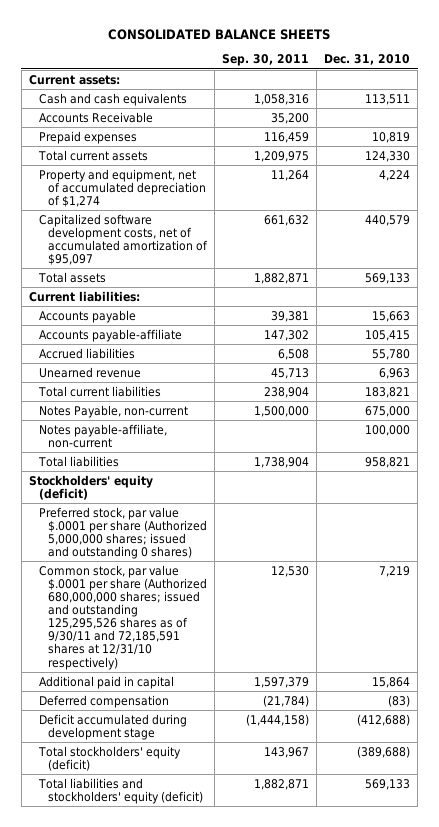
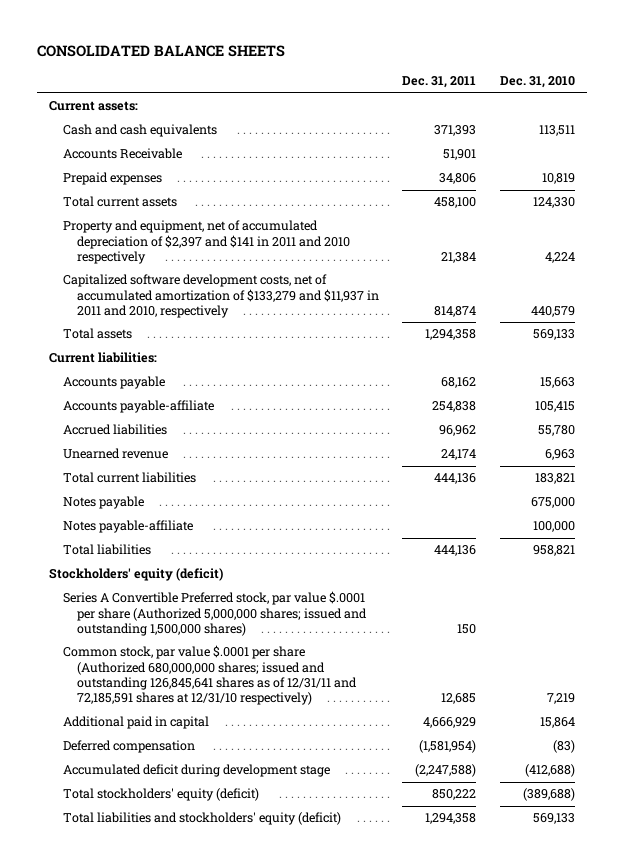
- | Sep. 30, 2011 | Dec. 31, 2010
+ | Dec. 31, 2011 | Dec. 31, 2010
- Property and equipment, net of accumulated depreciation of $1,274 | 11,264 | 4,224
- Capitalized software development costs, net of accumulated amortization of $95,097 | 661,632 | 440,579
+ Property and equipment, net of accumulated depreciation of $2,397 and $141 in 2011 and 2010 respectively | 21,384 | 4,224
+ Capitalized software development costs, net of accumulated amortization of $133,279 and $11,937 in 2011 and 2010, respectively | 814,874 | 440,579
- Notes Payable, non-current | 1,500,000 | 675,000
- Notes payable-affiliate, non-current | | 100,000
+ Notes payable | | 675,000
+ Notes payable-affiliate | | 100,000
- Preferred stock, par value $.0001 per share (Authorized 5,000,000 shares; issued and outstanding 0 shares)
- Common stock, par value $.0001 per share (Authorized 680,000,000 shares; issued and outstanding 125,295,526 shares as of 9/30/11 and 72,185,591 shares at 12/31/10 respectively) | 12,530 | 7,219
+ Series A Convertible Preferred stock, par value $.0001 per share (Authorized 5,000,000 shares; issued and outstanding 1,500,000 shares) | 150 |
+ Common stock, par value $.0001 per share (Authorized 680,000,000 shares; issued and outstanding 126,845,641 shares as of 12/31/11 and 72,185,591 shares at 12/31/10 respectively) | 12,685 | 7,219
- Deficit accumulated during development stage | (1,444,158) | (412,688)
+ Accumulated deficit during development stage | (2,247,588) | (412,688)

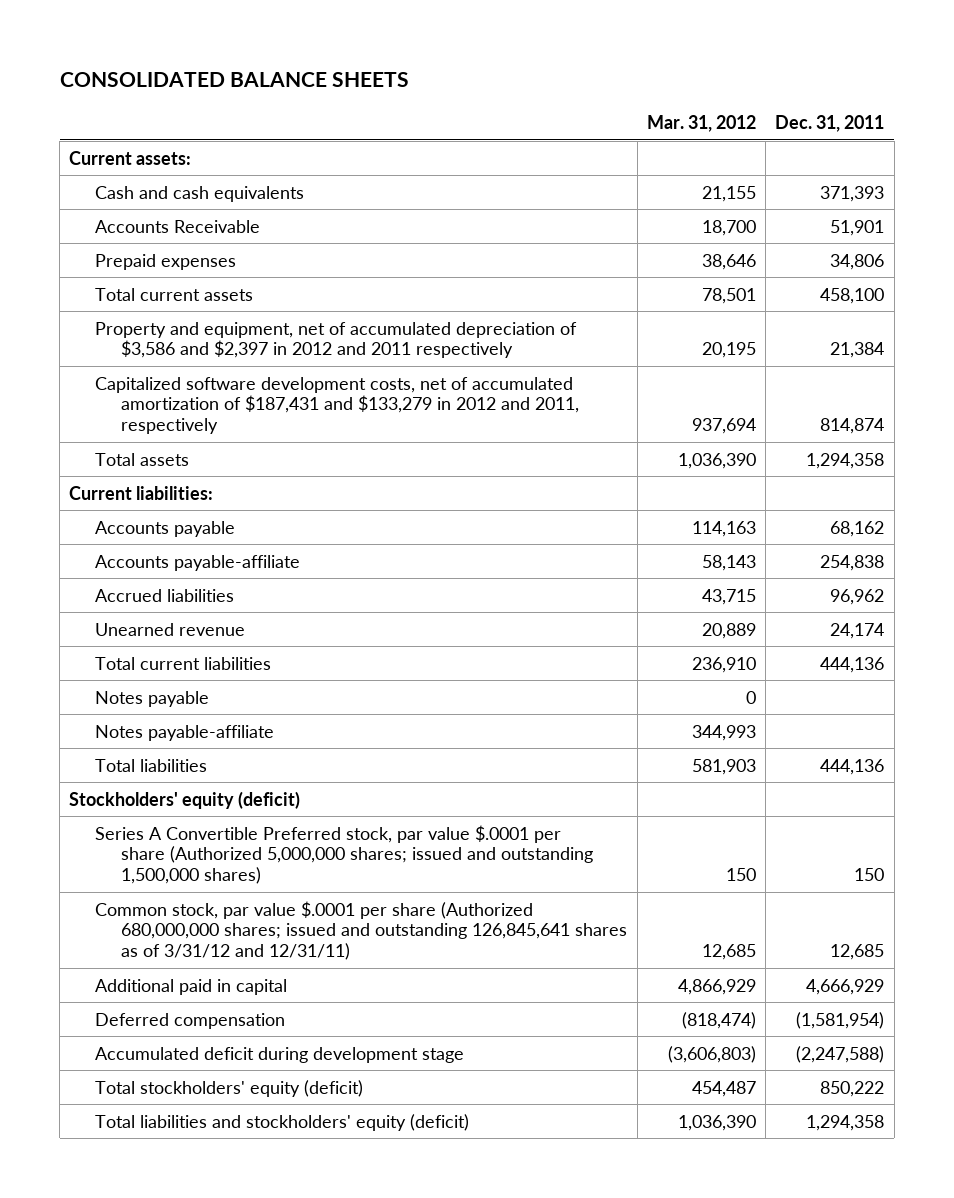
- | Dec. 31, 2011 | Dec. 31, 2010
+ | Mar. 31, 2012 | Dec. 31, 2011
- Property and equipment, net of accumulated depreciation of $2,397 and $141 in 2011 and 2010 respectively | 21,384 | 4,224
- Capitalized software development costs, net of accumulated amortization of $133,279 and $11,937 in 2011 and 2010, respectively | 814,874 | 440,579
+ Property and equipment, net of accumulated depreciation of $3,586 and $2,397 in 2012 and 2011 respectively | 20,195 | 21,384
+ Capitalized software development costs, net of accumulated amortization of $187,431 and $133,279 in 2012 and 2011, respectively | 937,694 | 814,874
- Common stock, par value $.0001 per share (Authorized 680,000,000 shares; issued and outstanding 126,845,641 shares as of 12/31/11 and 72,185,591 shares at 12/31/10 respectively) | 12,685 | 7,219
+ Common stock, par value $.0001 per share (Authorized 680,000,000 shares; issued and outstanding 126,845,641 shares as of 3/31/12 and 12/31/11) | 12,685 | 12,685

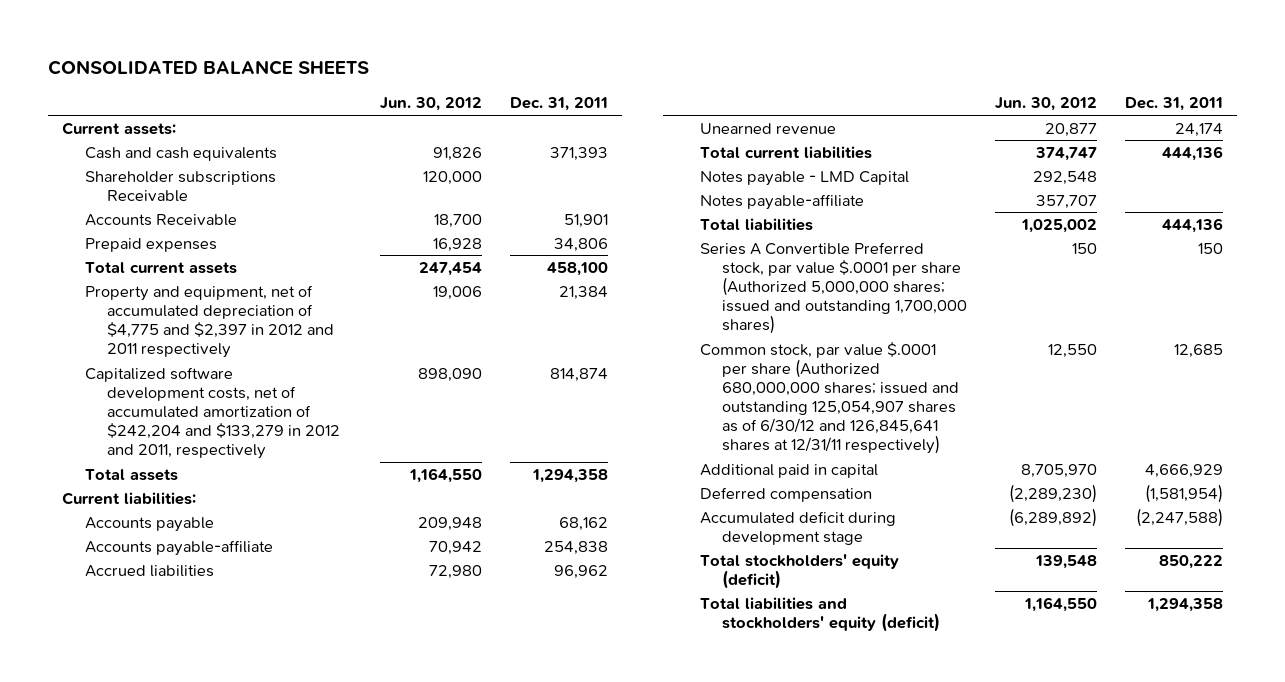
- | Mar. 31, 2012 | Dec. 31, 2011
+ | Jun. 30, 2012 | Dec. 31, 2011
+ Shareholder subscriptions Receivable | 120,000 |
- Property and equipment, net of accumulated depreciation of $3,586 and $2,397 in 2012 and 2011 respectively | 20,195 | 21,384
- Capitalized software development costs, net of accumulated amortization of $187,431 and $133,279 in 2012 and 2011, respectively | 937,694 | 814,874
+ Property and equipment, net of accumulated depreciation of $4,775 and $2,397 in 2012 and 2011 respectively | 19,006 | 21,384
+ Capitalized software development costs, net of accumulated amortization of $242,204 and $133,279 in 2012 and 2011, respectively | 898,090 | 814,874
- Notes payable | 0 |
+ Notes payable - LMD Capital | 292,548 |
- Stockholders' equity (deficit)
- Series A Convertible Preferred stock, par value $.0001 per share (Authorized 5,000,000 shares; issued and outstanding 1,500,000 shares) | 150 | 150
- Common stock, par value $.0001 per share (Authorized 680,000,000 shares; issued and outstanding 126,845,641 shares as of 3/31/12 and 12/31/11) | 12,685 | 12,685
+ Series A Convertible Preferred stock, par value $.0001 per share (Authorized 5,000,000 shares; issued and outstanding 1,700,000 shares) | 150 | 150
+ Common stock, par value $.0001 per share (Authorized 680,000,000 shares; issued and outstanding 125,054,907 shares as of 6/30/12 and 126,845,641 shares at 12/31/11 respectively) | 12,550 | 12,685

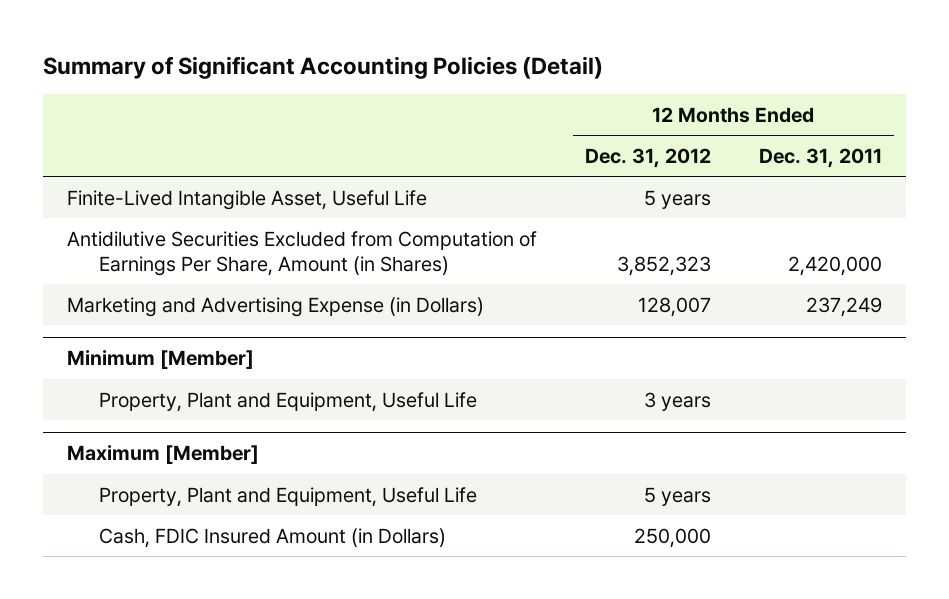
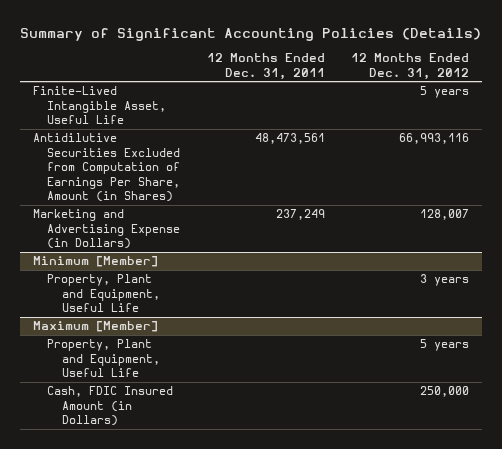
- Summary of Significant Accounting Policies (Detail)
+ Summary of Significant Accounting Policies (Details)
- | 12 Months Ended Dec. 31, 2012 | 12 Months Ended Dec. 31, 2011
+ | 12 Months Ended Dec. 31, 2011 | 12 Months Ended Dec. 31, 2012
- Antidilutive Securities Excluded from Computation of Earnings Per Share, Amount (in Shares) | 3,852,323 | 2,420,000
+ Antidilutive Securities Excluded from Computation of Earnings Per Share, Amount (in Shares) | 48,473,561 | 66,993,116

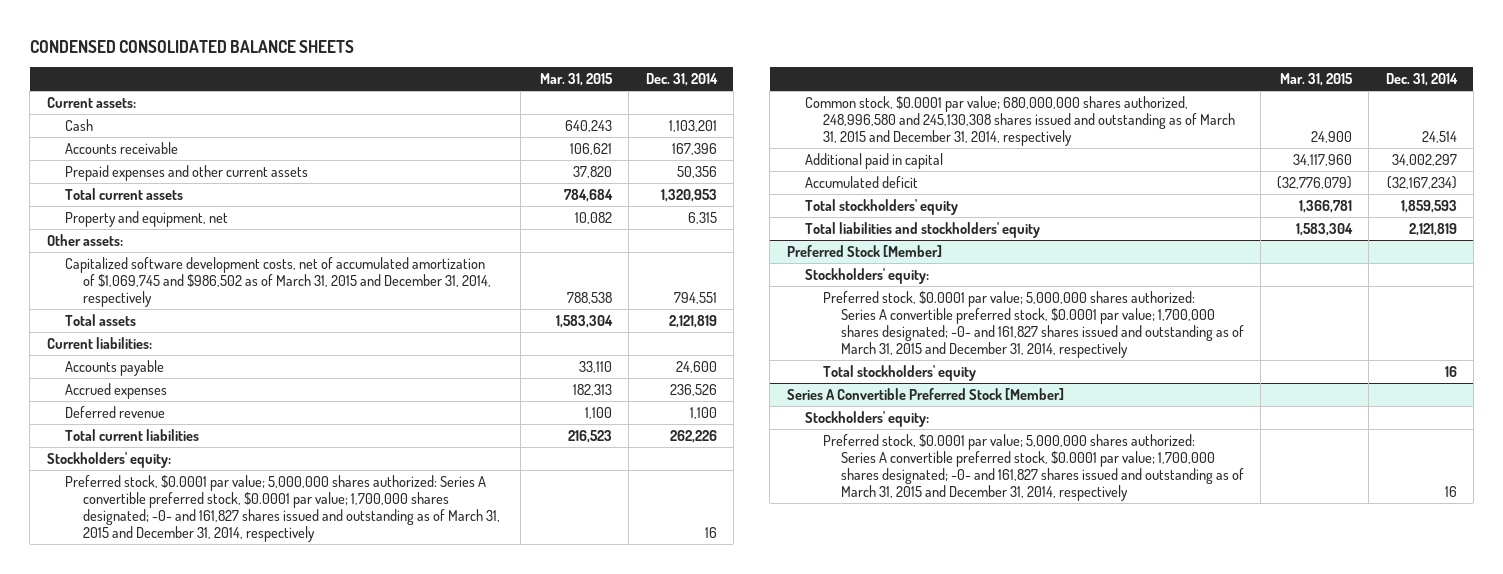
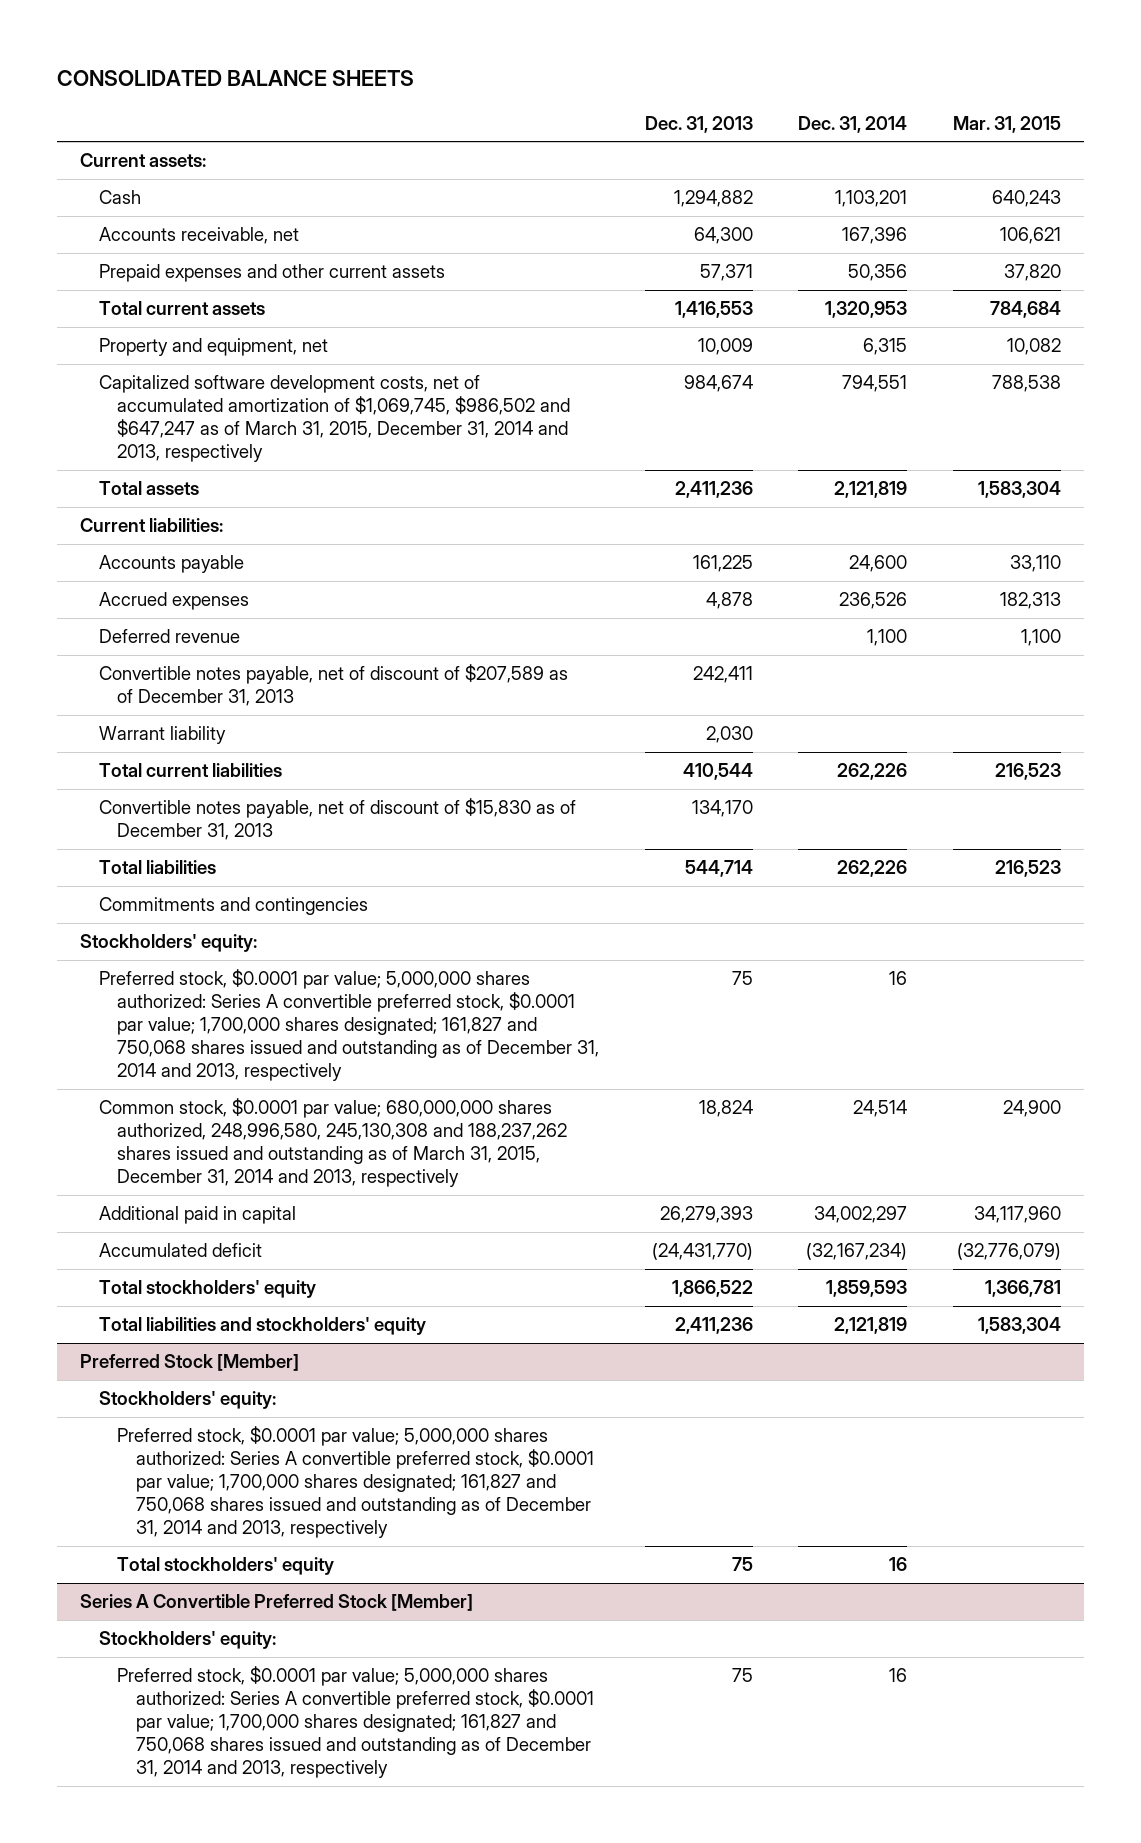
- CONDENSED CONSOLIDATED BALANCE SHEETS
+ CONSOLIDATED BALANCE SHEETS
- | Mar. 31, 2015 | Dec. 31, 2014
+ | Dec. 31, 2013 | Dec. 31, 2014 | Mar. 31, 2015
- Accounts receivable | 106,621 | 167,396
+ Accounts receivable, net | 64,300 | 167,396 | 106,621
- Other assets:
- Capitalized software development costs, net of accumulated amortization of $1,069,745 and $986,502 as of March 31, 2015 and December 31, 2014, respectively | 788,538 | 794,551
+ Capitalized software development costs, net of accumulated amortization of $1,069,745, $986,502 and $647,247 as of March 31, 2015, December 31, 2014 and 2013, respectively | 984,674 | 794,551 | 788,538
+ Convertible notes payable, net of discount of $207,589 as of December 31, 2013 | 242,411 | |
+ Warrant liability | 2,030 | |
+ Convertible notes payable, net of discount of $15,830 as of December 31, 2013 | 134,170 | |
+ Total liabilities | 544,714 | 262,226 | 216,523
+ Commitments and contingencies
- Preferred stock, $0.0001 par value; 5,000,000 shares authorized: Series A convertible preferred stock, $0.0001 par value; 1,700,000 shares designated; -0- and 161,827 shares issued and outstanding as of March 31, 2015 and December 31, 2014, respectively | | 16
- Common stock, $0.0001 par value; 680,000,000 shares authorized, 248,996,580 and 245,130,308 shares issued and outstanding as of March 31, 2015 and December 31, 2014, respectively | 24,900 | 24,514
+ Preferred stock, $0.0001 par value; 5,000,000 shares authorized: Series A convertible preferred stock, $0.0001 par value; 1,700,000 shares designated; 161,827 and 750,068 shares issued and outstanding as of December 31, 2014 and 2013, respectively | 75 | 16 |
+ Common stock, $0.0001 par value; 680,000,000 shares authorized, 248,996,580, 245,130,308 and 188,237,262 shares issued and outstanding as of March 31, 2015, December 31, 2014 and 2013, respectively | 18,824 | 24,514 | 24,900
@ Preferred Stock [Member]
- Preferred stock, $0.0001 par value; 5,000,000 shares authorized: Series A convertible preferred stock, $0.0001 par value; 1,700,000 shares designated; -0- and 161,827 shares issued and outstanding as of March 31, 2015 and December 31, 2014, respectively
+ Preferred stock, $0.0001 par value; 5,000,000 shares authorized: Series A convertible preferred stock, $0.0001 par value; 1,700,000 shares designated; 161,827 and 750,068 shares issued and outstanding as of December 31, 2014 and 2013, respectively
@ Series A Convertible Preferred Stock [Member]
- Preferred stock, $0.0001 par value; 5,000,000 shares authorized: Series A convertible preferred stock, $0.0001 par value; 1,700,000 shares designated; -0- and 161,827 shares issued and outstanding as of March 31, 2015 and December 31, 2014, respectively | | 16
+ Preferred stock, $0.0001 par value; 5,000,000 shares authorized: Series A convertible preferred stock, $0.0001 par value; 1,700,000 shares designated; 161,827 and 750,068 shares issued and outstanding as of December 31, 2014 and 2013, respectively | 75 | 16 |

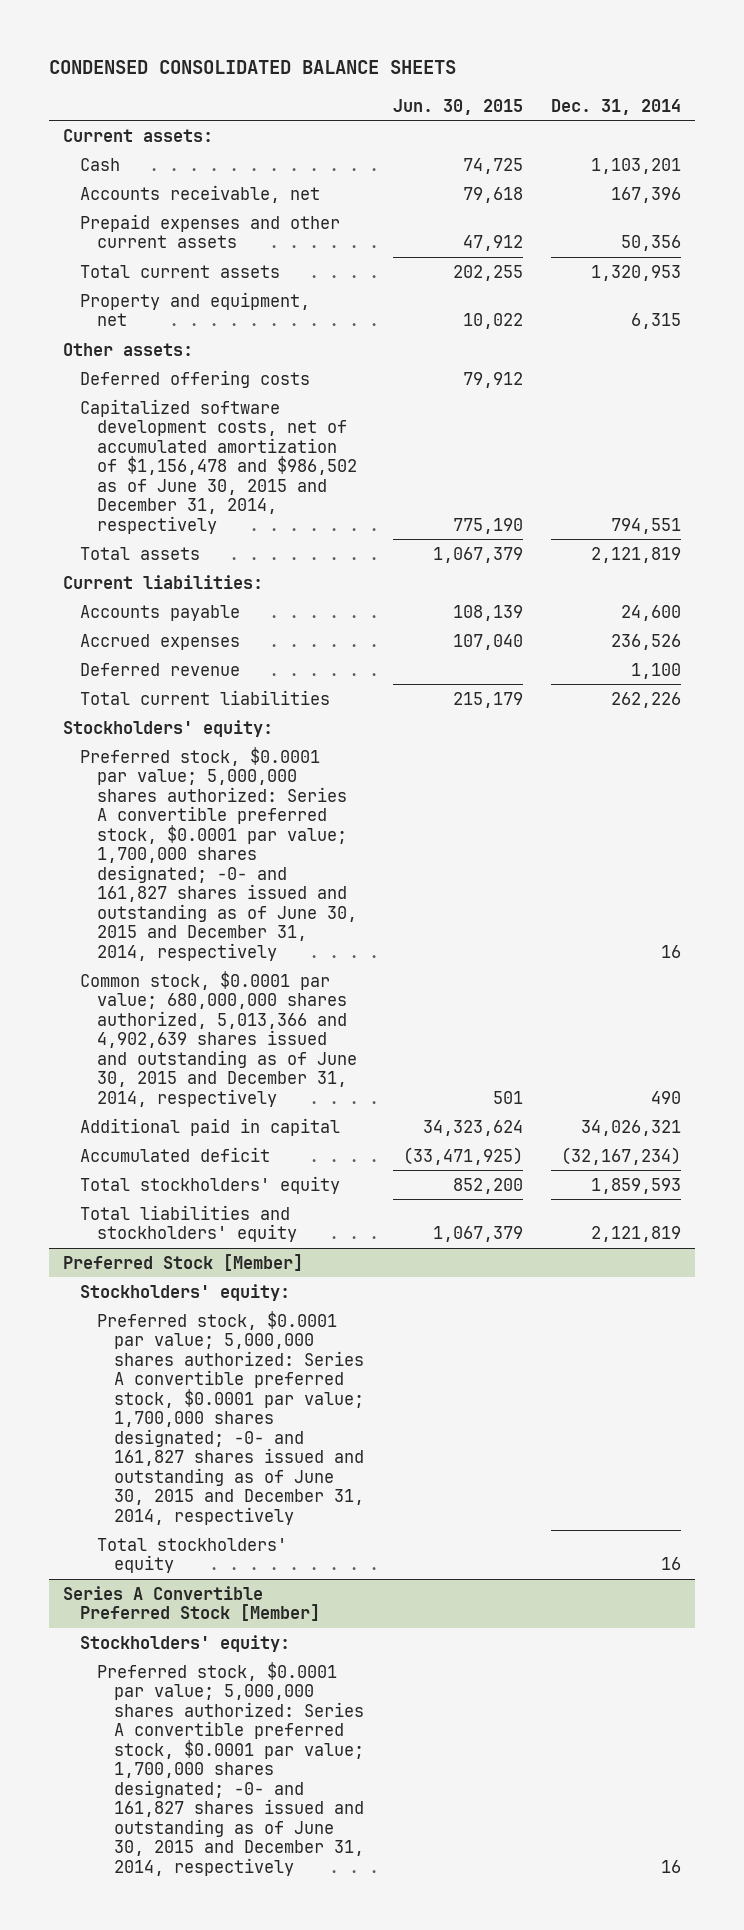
- CONSOLIDATED BALANCE SHEETS
+ CONDENSED CONSOLIDATED BALANCE SHEETS
- | Dec. 31, 2013 | Dec. 31, 2014 | Mar. 31, 2015
+ | Jun. 30, 2015 | Dec. 31, 2014
- Capitalized software development costs, net of accumulated amortization of $1,069,745, $986,502 and $647,247 as of March 31, 2015, December 31, 2014 and 2013, respectively | 984,674 | 794,551 | 788,538
+ Other assets:
+ Deferred offering costs | 79,912 |
+ Capitalized software development costs, net of accumulated amortization of $1,156,478 and $986,502 as of June 30, 2015 and December 31, 2014, respectively | 775,190 | 794,551
- Convertible notes payable, net of discount of $207,589 as of December 31, 2013 | 242,411 | |
- Warrant liability | 2,030 | |
- Convertible notes payable, net of discount of $15,830 as of December 31, 2013 | 134,170 | |
- Total liabilities | 544,714 | 262,226 | 216,523
- Commitments and contingencies
- Preferred stock, $0.0001 par value; 5,000,000 shares authorized: Series A convertible preferred stock, $0.0001 par value; 1,700,000 shares designated; 161,827 and 750,068 shares issued and outstanding as of December 31, 2014 and 2013, respectively | 75 | 16 |
- Common stock, $0.0001 par value; 680,000,000 shares authorized, 248,996,580, 245,130,308 and 188,237,262 shares issued and outstanding as of March 31, 2015, December 31, 2014 and 2013, respectively | 18,824 | 24,514 | 24,900
- Additional paid in capital | 26,279,393 | 34,002,297 | 34,117,960
+ Preferred stock, $0.0001 par value; 5,000,000 shares authorized: Series A convertible preferred stock, $0.0001 par value; 1,700,000 shares designated; -0- and 161,827 shares issued and outstanding as of June 30, 2015 and December 31, 2014, respectively | | 16
+ Common stock, $0.0001 par value; 680,000,000 shares authorized, 5,013,366 and 4,902,639 shares issued and outstanding as of June 30, 2015 and December 31, 2014, respectively | 501 | 490
+ Additional paid in capital | 34,323,624 | 34,026,321
@ Preferred Stock [Member]
- Preferred stock, $0.0001 par value; 5,000,000 shares authorized: Series A convertible preferred stock, $0.0001 par value; 1,700,000 shares designated; 161,827 and 750,068 shares issued and outstanding as of December 31, 2014 and 2013, respectively
+ Preferred stock, $0.0001 par value; 5,000,000 shares authorized: Series A convertible preferred stock, $0.0001 par value; 1,700,000 shares designated; -0- and 161,827 shares issued and outstanding as of June 30, 2015 and December 31, 2014, respectively
@ Series A Convertible Preferred Stock [Member]
- Preferred stock, $0.0001 par value; 5,000,000 shares authorized: Series A convertible preferred stock, $0.0001 par value; 1,700,000 shares designated; 161,827 and 750,068 shares issued and outstanding as of December 31, 2014 and 2013, respectively | 75 | 16 |
+ Preferred stock, $0.0001 par value; 5,000,000 shares authorized: Series A convertible preferred stock, $0.0001 par value; 1,700,000 shares designated; -0- and 161,827 shares issued and outstanding as of June 30, 2015 and December 31, 2014, respectively | | 16

